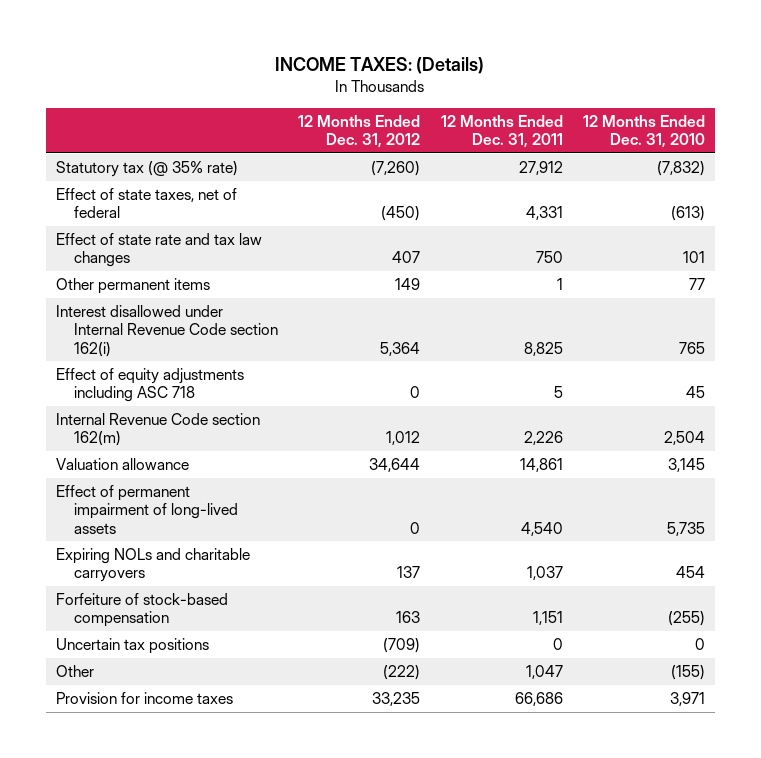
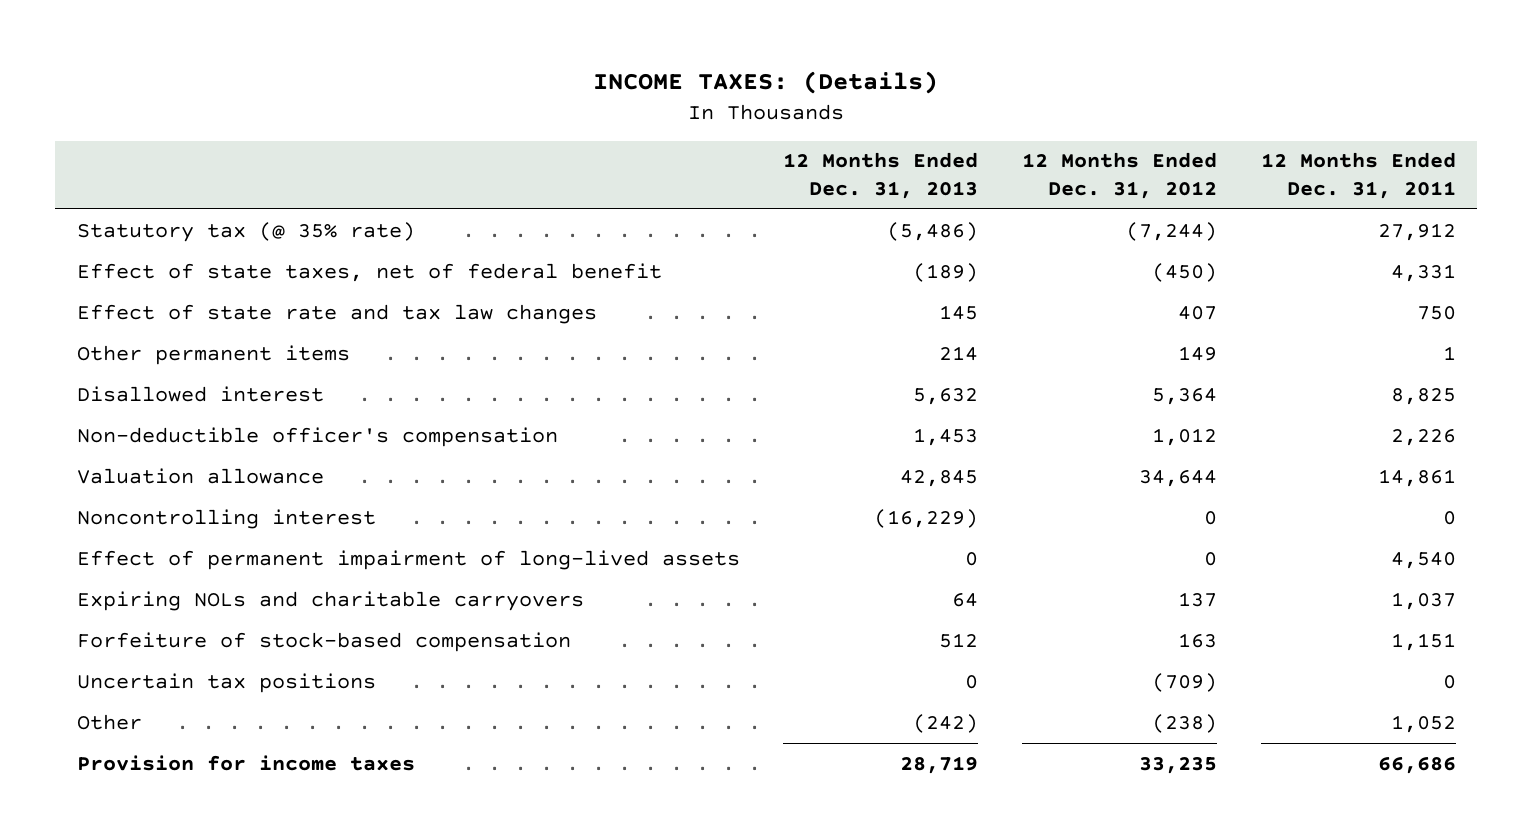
- | 12 Months Ended Dec. 31, 2012 | 12 Months Ended Dec. 31, 2011 | 12 Months Ended Dec. 31, 2010
+ | 12 Months Ended Dec. 31, 2013 | 12 Months Ended Dec. 31, 2012 | 12 Months Ended Dec. 31, 2011
- Statutory tax (@ 35% rate) | (7,260) | 27,912 | (7,832)
- Effect of state taxes, net of federal | (450) | 4,331 | (613)
+ Statutory tax (@ 35% rate) | (5,486) | (7,244) | 27,912
+ Effect of state taxes, net of federal benefit | (189) | (450) | 4,331
- Interest disallowed under Internal Revenue Code section 162(i) | 5,364 | 8,825 | 765
- Effect of equity adjustments including ASC 718 | 0 | 5 | 45
- Internal Revenue Code section 162(m) | 1,012 | 2,226 | 2,504
+ Disallowed interest | 5,632 | 5,364 | 8,825
+ Non-deductible officer's compensation | 1,453 | 1,012 | 2,226
+ Noncontrolling interest | (16,229) | 0 | 0
- Other | (222) | 1,047 | (155)
+ Other | (242) | (238) | 1,052

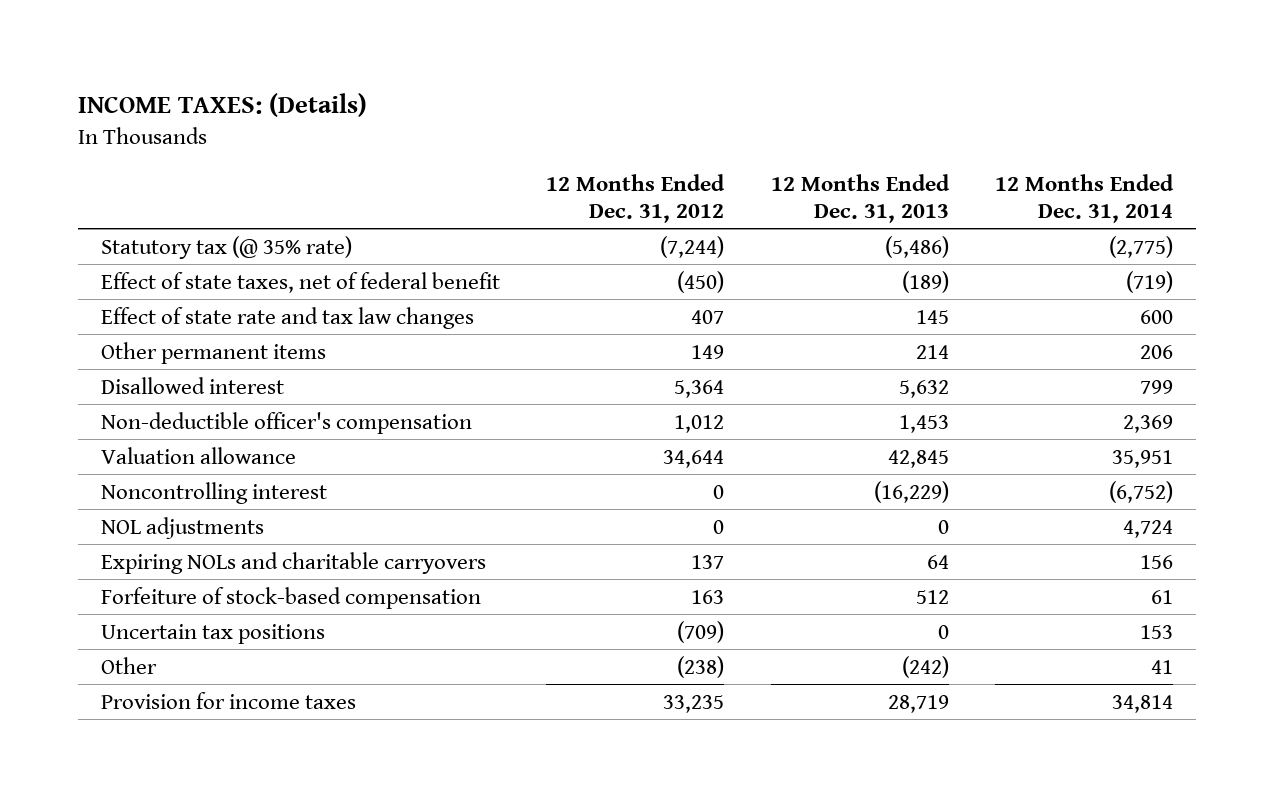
- | 12 Months Ended Dec. 31, 2013 | 12 Months Ended Dec. 31, 2012 | 12 Months Ended Dec. 31, 2011
+ | 12 Months Ended Dec. 31, 2012 | 12 Months Ended Dec. 31, 2013 | 12 Months Ended Dec. 31, 2014
- Effect of permanent impairment of long-lived assets | 0 | 0 | 4,540
+ NOL adjustments | 0 | 0 | 4,724

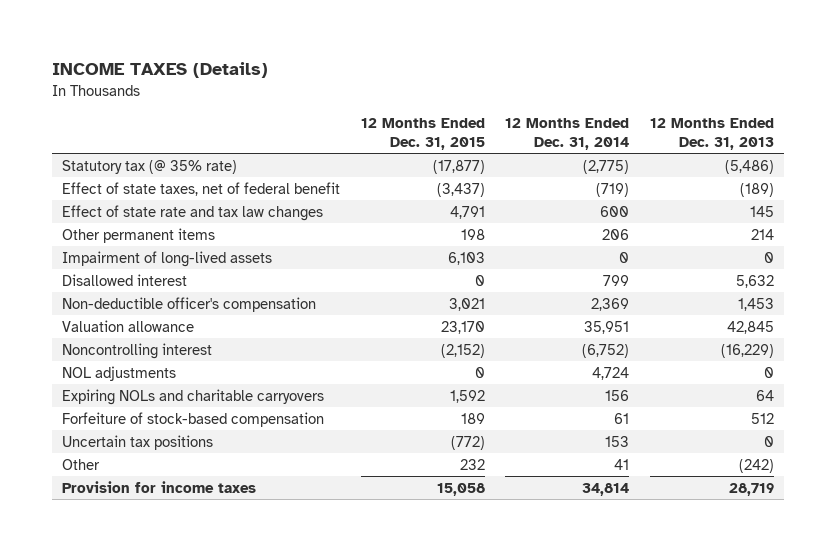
- INCOME TAXES: (Details)
+ INCOME TAXES (Details)
- | 12 Months Ended Dec. 31, 2012 | 12 Months Ended Dec. 31, 2013 | 12 Months Ended Dec. 31, 2014
+ | 12 Months Ended Dec. 31, 2015 | 12 Months Ended Dec. 31, 2014 | 12 Months Ended Dec. 31, 2013
+ Impairment of long-lived assets | 6,103 | 0 | 0

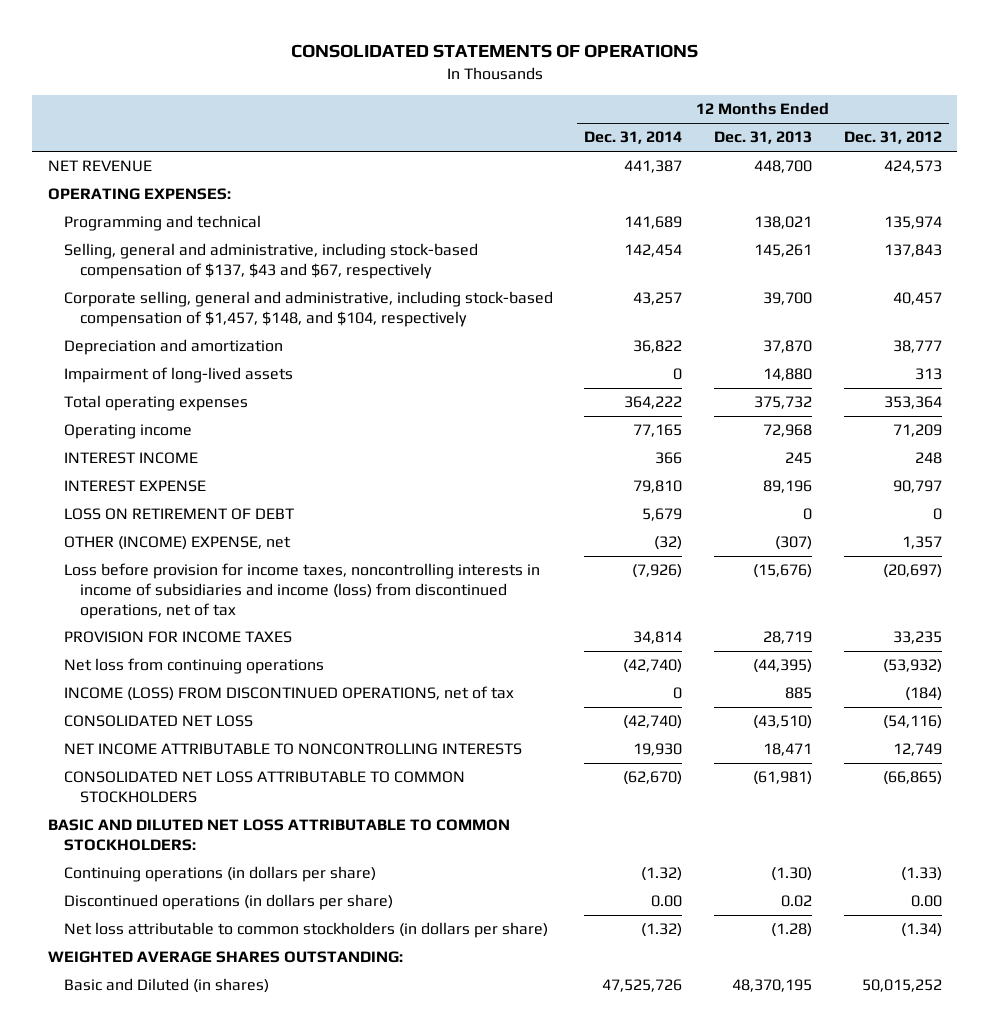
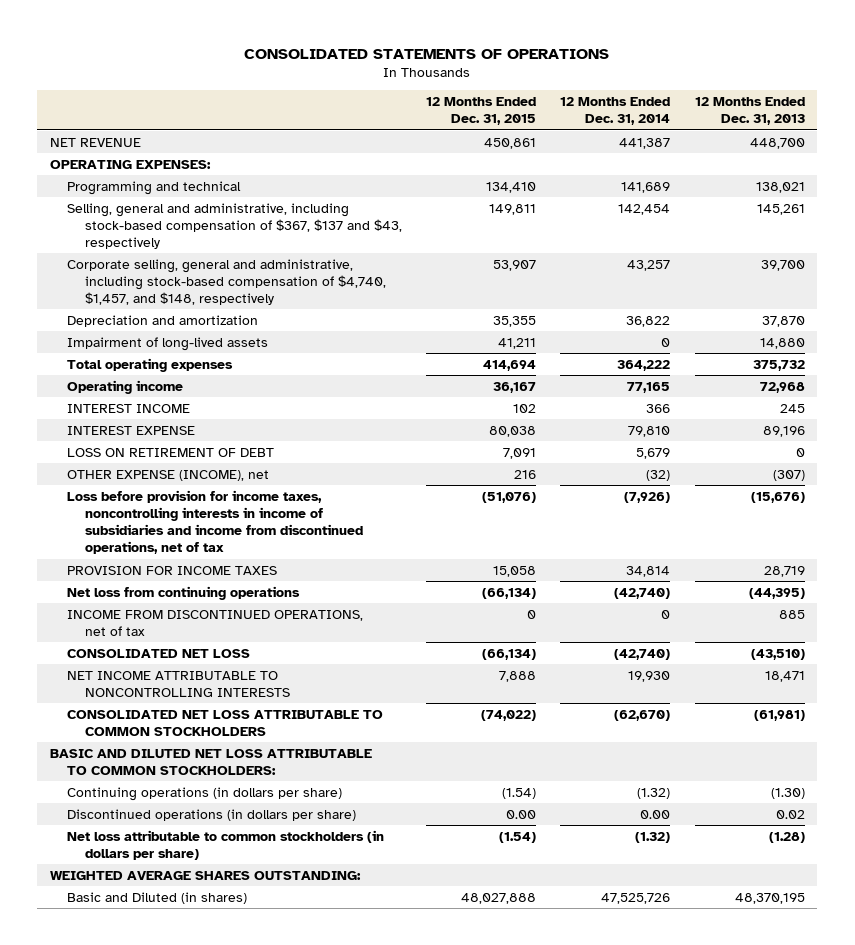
- | 12 Months Ended Dec. 31, 2014 | 12 Months Ended Dec. 31, 2013 | 12 Months Ended Dec. 31, 2012
+ | 12 Months Ended Dec. 31, 2015 | 12 Months Ended Dec. 31, 2014 | 12 Months Ended Dec. 31, 2013
- Selling, general and administrative, including stock-based compensation of $137, $43 and $67, respectively | 142,454 | 145,261 | 137,843
- Corporate selling, general and administrative, including stock-based compensation of $1,457, $148, and $104, respectively | 43,257 | 39,700 | 40,457
+ Selling, general and administrative, including stock-based compensation of $367, $137 and $43, respectively | 149,811 | 142,454 | 145,261
+ Corporate selling, general and administrative, including stock-based compensation of $4,740, $1,457, and $148, respectively | 53,907 | 43,257 | 39,700
- OTHER (INCOME) EXPENSE, net | (32) | (307) | 1,357
- Loss before provision for income taxes, noncontrolling interests in income of subsidiaries and income (loss) from discontinued operations, net of tax | (7,926) | (15,676) | (20,697)
+ OTHER EXPENSE (INCOME), net | 216 | (32) | (307)
+ Loss before provision for income taxes, noncontrolling interests in income of subsidiaries and income from discontinued operations, net of tax | (51,076) | (7,926) | (15,676)
- INCOME (LOSS) FROM DISCONTINUED OPERATIONS, net of tax | 0 | 885 | (184)
+ INCOME FROM DISCONTINUED OPERATIONS, net of tax | 0 | 0 | 885

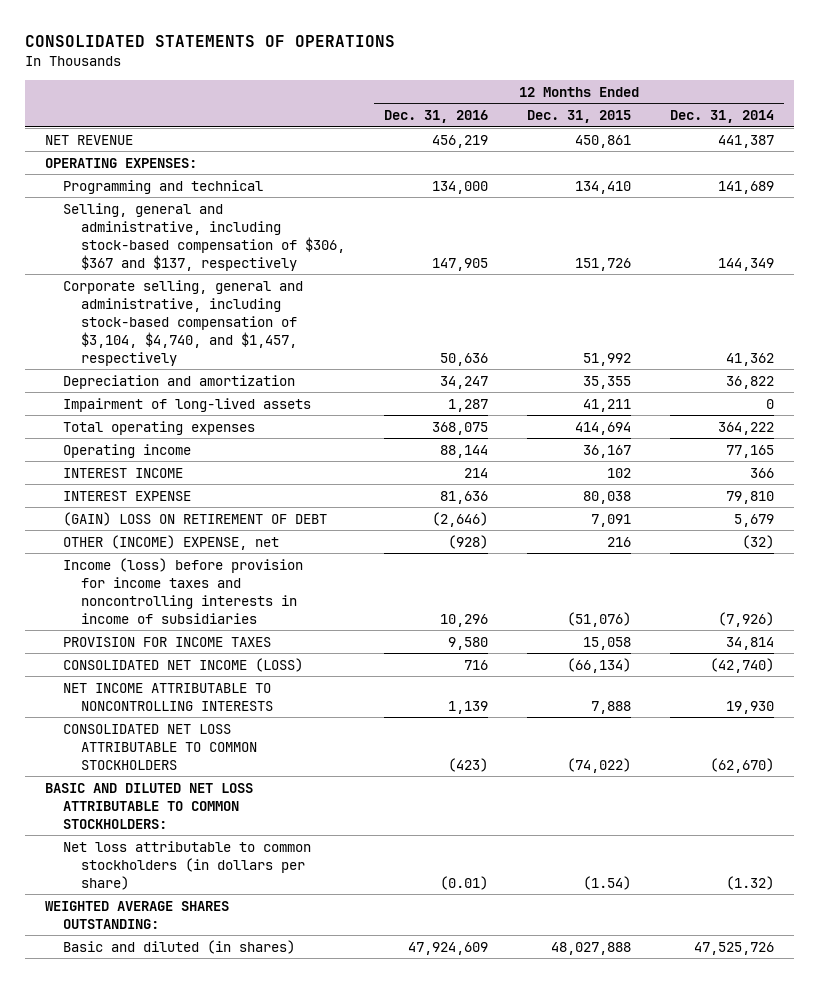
- | 12 Months Ended Dec. 31, 2015 | 12 Months Ended Dec. 31, 2014 | 12 Months Ended Dec. 31, 2013
+ | 12 Months Ended Dec. 31, 2016 | 12 Months Ended Dec. 31, 2015 | 12 Months Ended Dec. 31, 2014
- Selling, general and administrative, including stock-based compensation of $367, $137 and $43, respectively | 149,811 | 142,454 | 145,261
- Corporate selling, general and administrative, including stock-based compensation of $4,740, $1,457, and $148, respectively | 53,907 | 43,257 | 39,700
+ Selling, general and administrative, including stock-based compensation of $306, $367 and $137, respectively | 147,905 | 151,726 | 144,349
+ Corporate selling, general and administrative, including stock-based compensation of $3,104, $4,740, and $1,457, respectively | 50,636 | 51,992 | 41,362
- LOSS ON RETIREMENT OF DEBT | 7,091 | 5,679 | 0
- OTHER EXPENSE (INCOME), net | 216 | (32) | (307)
- Loss before provision for income taxes, noncontrolling interests in income of subsidiaries and income from discontinued operations, net of tax | (51,076) | (7,926) | (15,676)
+ (GAIN) LOSS ON RETIREMENT OF DEBT | (2,646) | 7,091 | 5,679
+ OTHER (INCOME) EXPENSE, net | (928) | 216 | (32)
+ Income (loss) before provision for income taxes and noncontrolling interests in income of subsidiaries | 10,296 | (51,076) | (7,926)
- Net loss from continuing operations | (66,134) | (42,740) | (44,395)
- INCOME FROM DISCONTINUED OPERATIONS, net of tax | 0 | 0 | 885
- CONSOLIDATED NET LOSS | (66,134) | (42,740) | (43,510)
+ CONSOLIDATED NET INCOME (LOSS) | 716 | (66,134) | (42,740)
- Continuing operations (in dollars per share) | (1.54) | (1.32) | (1.30)
- Discontinued operations (in dollars per share) | 0.00 | 0.00 | 0.02
- Basic and Diluted (in shares) | 48,027,888 | 47,525,726 | 48,370,195
+ Basic and diluted (in shares) | 47,924,609 | 48,027,888 | 47,525,726

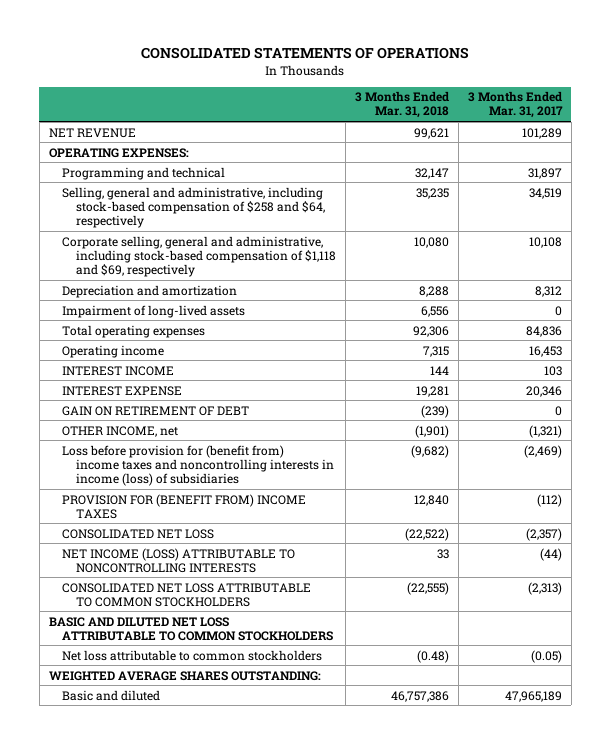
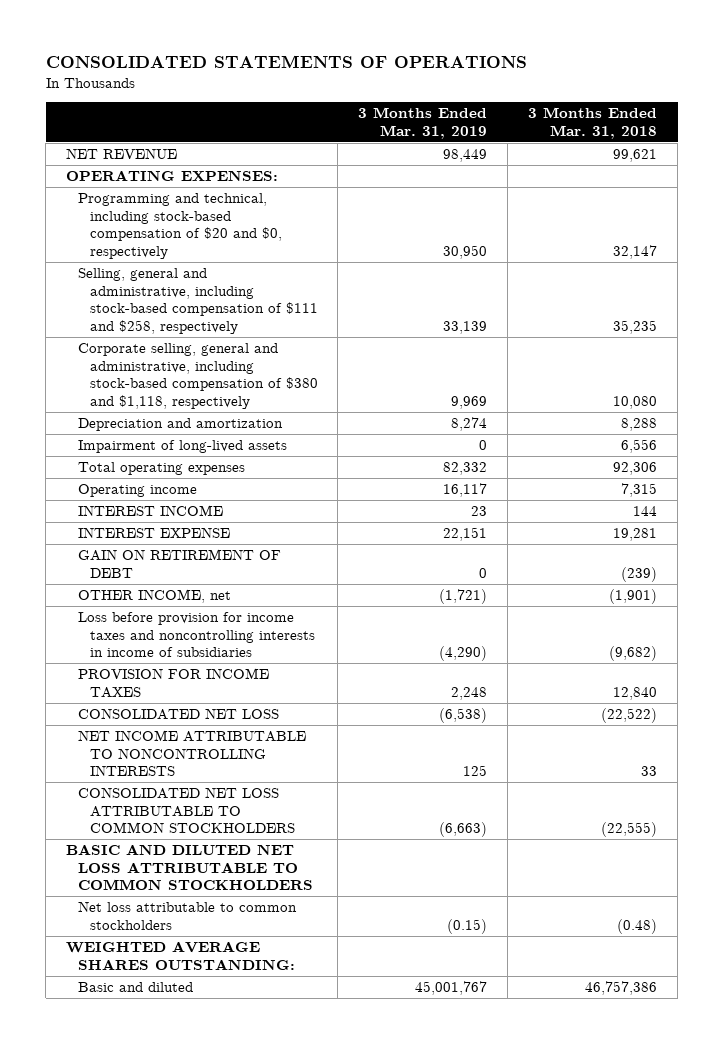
- | 3 Months Ended Mar. 31, 2018 | 3 Months Ended Mar. 31, 2017
+ | 3 Months Ended Mar. 31, 2019 | 3 Months Ended Mar. 31, 2018
- Programming and technical | 32,147 | 31,897
- Selling, general and administrative, including stock-based compensation of $258 and $64, respectively | 35,235 | 34,519
- Corporate selling, general and administrative, including stock-based compensation of $1,118 and $69, respectively | 10,080 | 10,108
+ Programming and technical, including stock-based compensation of $20 and $0, respectively | 30,950 | 32,147
+ Selling, general and administrative, including stock-based compensation of $111 and $258, respectively | 33,139 | 35,235
+ Corporate selling, general and administrative, including stock-based compensation of $380 and $1,118, respectively | 9,969 | 10,080
- Loss before provision for (benefit from) income taxes and noncontrolling interests in income (loss) of subsidiaries | (9,682) | (2,469)
- PROVISION FOR (BENEFIT FROM) INCOME TAXES | 12,840 | (112)
+ Loss before provision for income taxes and noncontrolling interests in income of subsidiaries | (4,290) | (9,682)
+ PROVISION FOR INCOME TAXES | 2,248 | 12,840
- NET INCOME (LOSS) ATTRIBUTABLE TO NONCONTROLLING INTERESTS | 33 | (44)
+ NET INCOME ATTRIBUTABLE TO NONCONTROLLING INTERESTS | 125 | 33

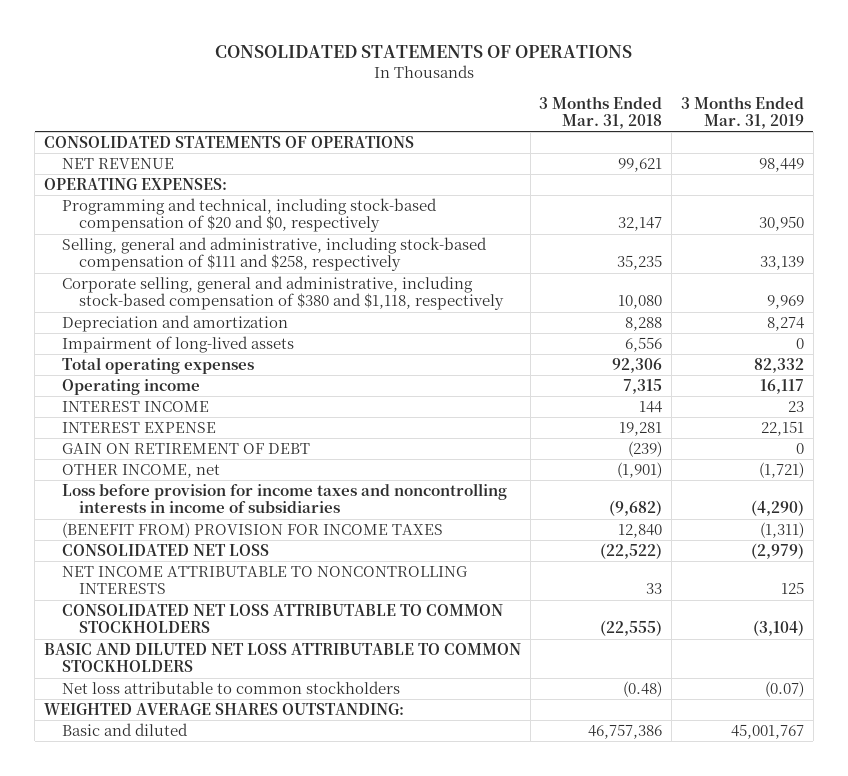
- | 3 Months Ended Mar. 31, 2019 | 3 Months Ended Mar. 31, 2018
+ | 3 Months Ended Mar. 31, 2018 | 3 Months Ended Mar. 31, 2019
+ CONSOLIDATED STATEMENTS OF OPERATIONS
- PROVISION FOR INCOME TAXES | 2,248 | 12,840
- CONSOLIDATED NET LOSS | (6,538) | (22,522)
+ (BENEFIT FROM) PROVISION FOR INCOME TAXES | 12,840 | (1,311)
+ CONSOLIDATED NET LOSS | (22,522) | (2,979)
- CONSOLIDATED NET LOSS ATTRIBUTABLE TO COMMON STOCKHOLDERS | (6,663) | (22,555)
+ CONSOLIDATED NET LOSS ATTRIBUTABLE TO COMMON STOCKHOLDERS | (22,555) | (3,104)
- Net loss attributable to common stockholders | (0.15) | (0.48)
+ Net loss attributable to common stockholders | (0.48) | (0.07)

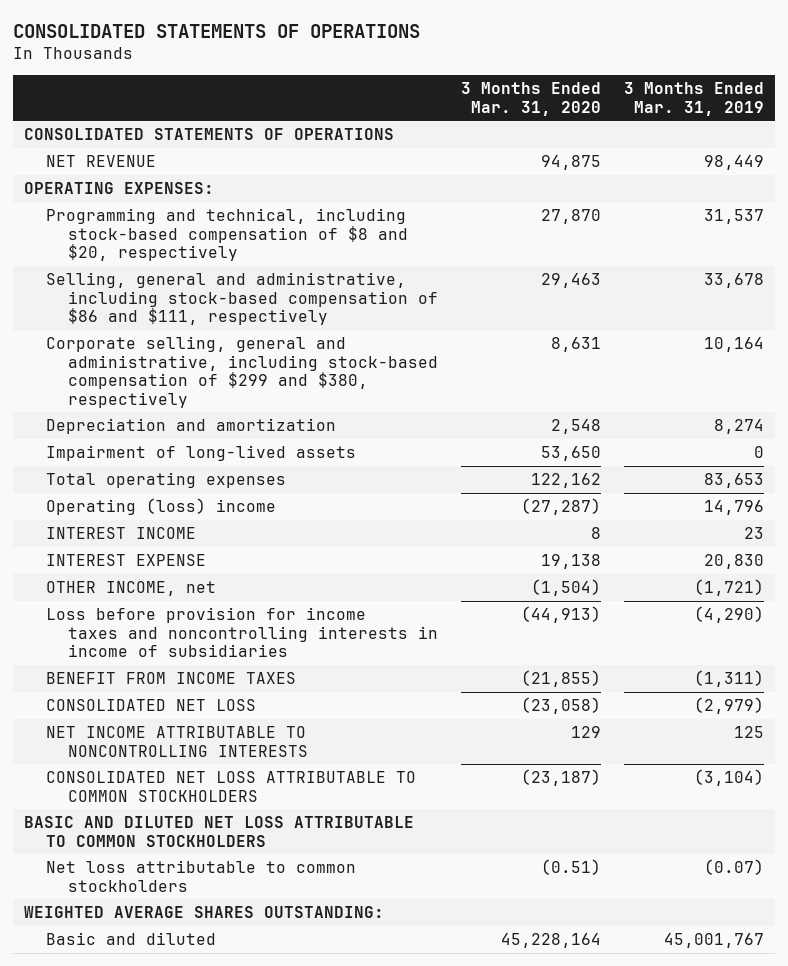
- | 3 Months Ended Mar. 31, 2018 | 3 Months Ended Mar. 31, 2019
+ | 3 Months Ended Mar. 31, 2020 | 3 Months Ended Mar. 31, 2019
- Programming and technical, including stock-based compensation of $20 and $0, respectively | 32,147 | 30,950
- Selling, general and administrative, including stock-based compensation of $111 and $258, respectively | 35,235 | 33,139
- Corporate selling, general and administrative, including stock-based compensation of $380 and $1,118, respectively | 10,080 | 9,969
+ Programming and technical, including stock-based compensation of $8 and $20, respectively | 27,870 | 31,537
+ Selling, general and administrative, including stock-based compensation of $86 and $111, respectively | 29,463 | 33,678
+ Corporate selling, general and administrative, including stock-based compensation of $299 and $380, respectively | 8,631 | 10,164
- Total operating expenses | 92,306 | 82,332
- Operating income | 7,315 | 16,117
+ Total operating expenses | 122,162 | 83,653
+ Operating (loss) income | (27,287) | 14,796
- INTEREST EXPENSE | 19,281 | 22,151
- GAIN ON RETIREMENT OF DEBT | (239) | 0
+ INTEREST EXPENSE | 19,138 | 20,830
- (BENEFIT FROM) PROVISION FOR INCOME TAXES | 12,840 | (1,311)
+ BENEFIT FROM INCOME TAXES | (21,855) | (1,311)

